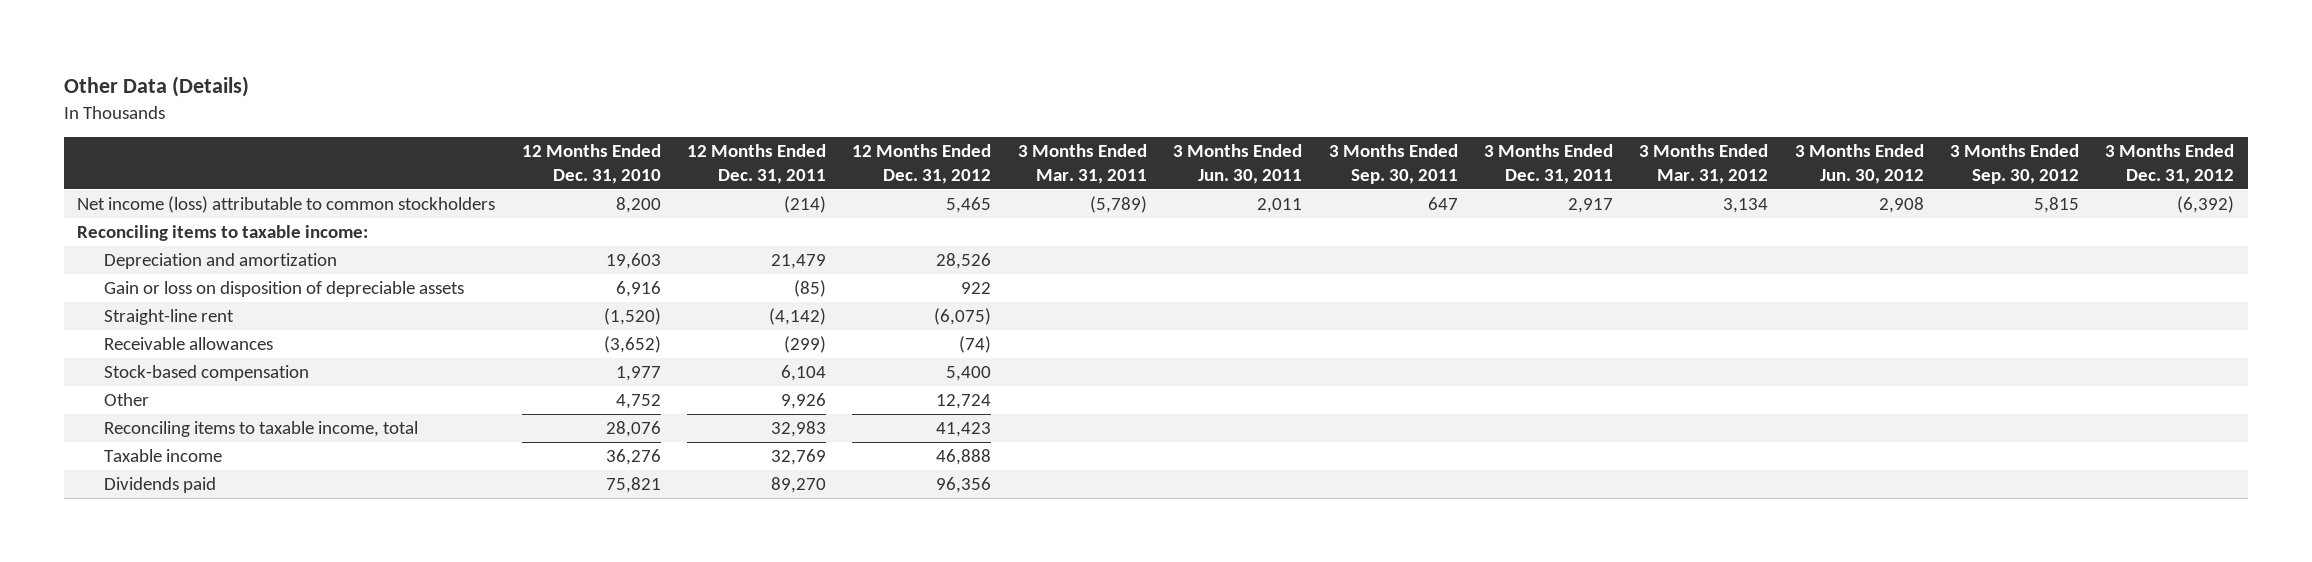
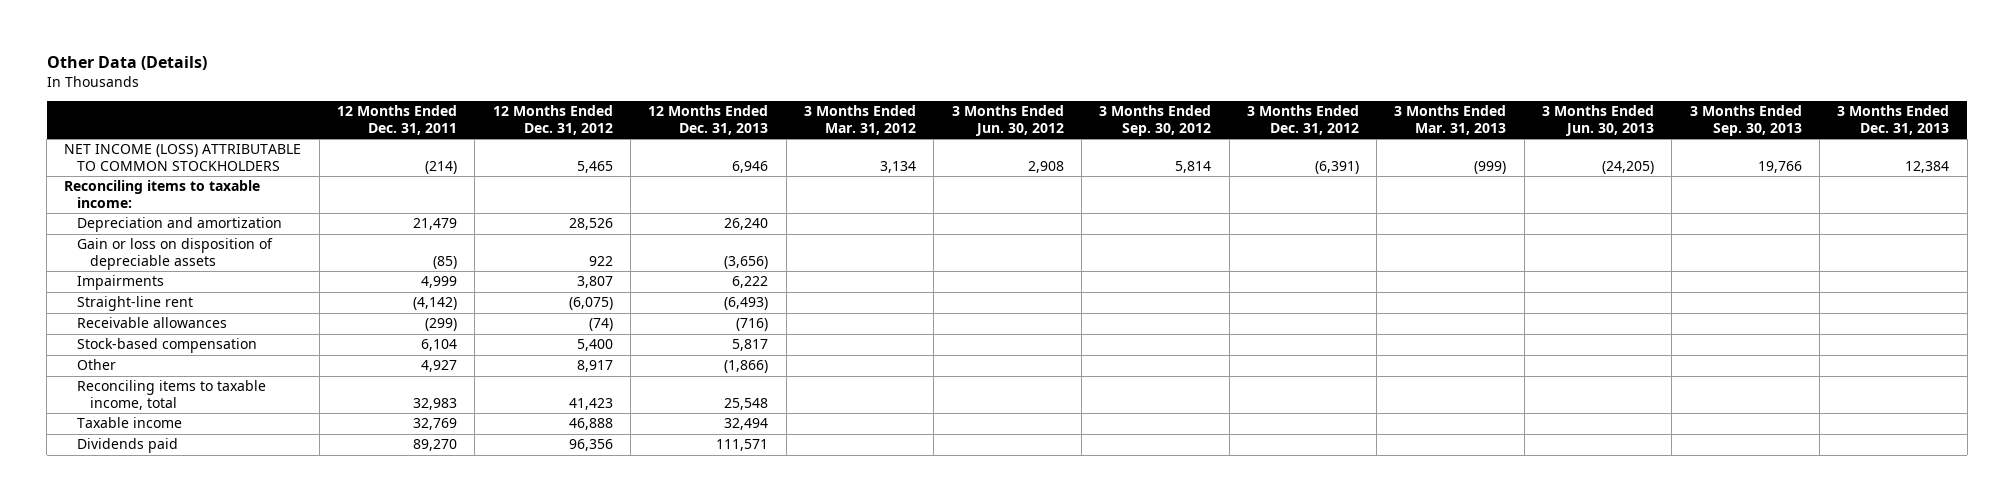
- | 12 Months Ended Dec. 31, 2010 | 12 Months Ended Dec. 31, 2011 | 12 Months Ended Dec. 31, 2012 | 3 Months Ended Mar. 31, 2011 | 3 Months Ended Jun. 30, 2011 | 3 Months Ended Sep. 30, 2011 | 3 Months Ended Dec. 31, 2011 | 3 Months Ended Mar. 31, 2012 | 3 Months Ended Jun. 30, 2012 | 3 Months Ended Sep. 30, 2012 | 3 Months Ended Dec. 31, 2012
+ | 12 Months Ended Dec. 31, 2011 | 12 Months Ended Dec. 31, 2012 | 12 Months Ended Dec. 31, 2013 | 3 Months Ended Mar. 31, 2012 | 3 Months Ended Jun. 30, 2012 | 3 Months Ended Sep. 30, 2012 | 3 Months Ended Dec. 31, 2012 | 3 Months Ended Mar. 31, 2013 | 3 Months Ended Jun. 30, 2013 | 3 Months Ended Sep. 30, 2013 | 3 Months Ended Dec. 31, 2013
- Net income (loss) attributable to common stockholders | 8,200 | (214) | 5,465 | (5,789) | 2,011 | 647 | 2,917 | 3,134 | 2,908 | 5,815 | (6,392)
+ NET INCOME (LOSS) ATTRIBUTABLE TO COMMON STOCKHOLDERS | (214) | 5,465 | 6,946 | 3,134 | 2,908 | 5,814 | (6,391) | (999) | (24,205) | 19,766 | 12,384
+ Impairments | 4,999 | 3,807 | 6,222 | | | | | | | |
- Other | 4,752 | 9,926 | 12,724 | | | | | | | |
+ Other | 4,927 | 8,917 | (1,866) | | | | | | | |

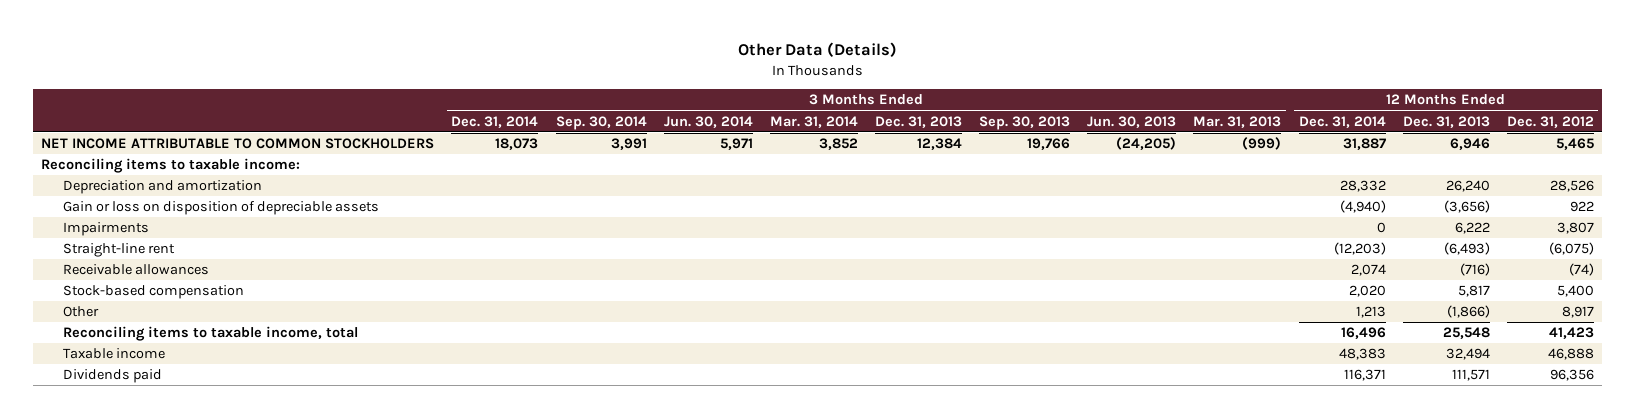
- | 12 Months Ended Dec. 31, 2011 | 12 Months Ended Dec. 31, 2012 | 12 Months Ended Dec. 31, 2013 | 3 Months Ended Mar. 31, 2012 | 3 Months Ended Jun. 30, 2012 | 3 Months Ended Sep. 30, 2012 | 3 Months Ended Dec. 31, 2012 | 3 Months Ended Mar. 31, 2013 | 3 Months Ended Jun. 30, 2013 | 3 Months Ended Sep. 30, 2013 | 3 Months Ended Dec. 31, 2013
+ | 3 Months Ended Dec. 31, 2014 | 3 Months Ended Sep. 30, 2014 | 3 Months Ended Jun. 30, 2014 | 3 Months Ended Mar. 31, 2014 | 3 Months Ended Dec. 31, 2013 | 3 Months Ended Sep. 30, 2013 | 3 Months Ended Jun. 30, 2013 | 3 Months Ended Mar. 31, 2013 | 12 Months Ended Dec. 31, 2014 | 12 Months Ended Dec. 31, 2013 | 12 Months Ended Dec. 31, 2012
- NET INCOME (LOSS) ATTRIBUTABLE TO COMMON STOCKHOLDERS | (214) | 5,465 | 6,946 | 3,134 | 2,908 | 5,814 | (6,391) | (999) | (24,205) | 19,766 | 12,384
+ NET INCOME ATTRIBUTABLE TO COMMON STOCKHOLDERS | 18,073 | 3,991 | 5,971 | 3,852 | 12,384 | 19,766 | (24,205) | (999) | 31,887 | 6,946 | 5,465

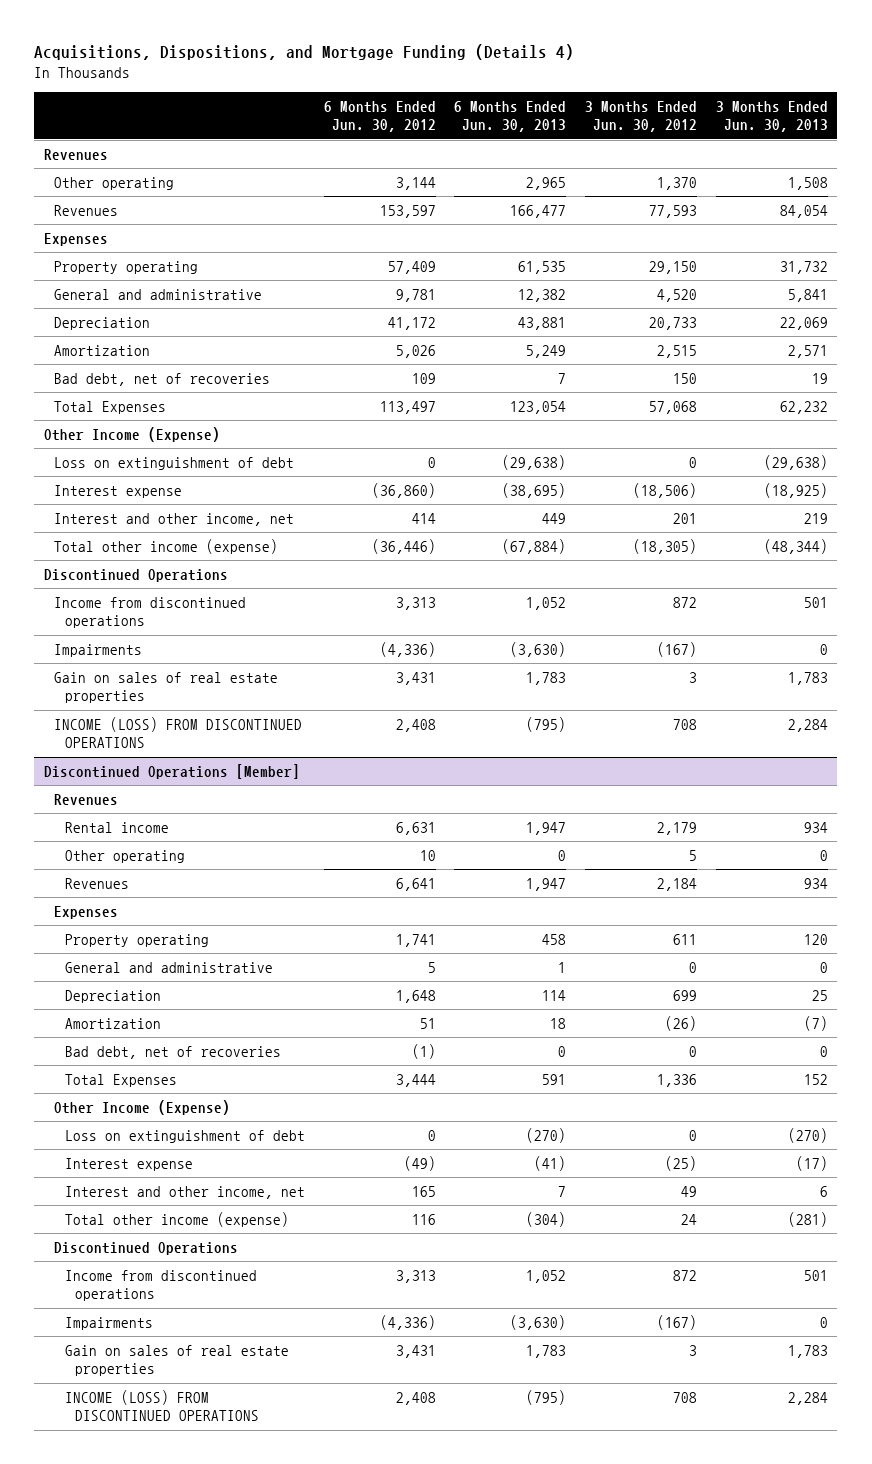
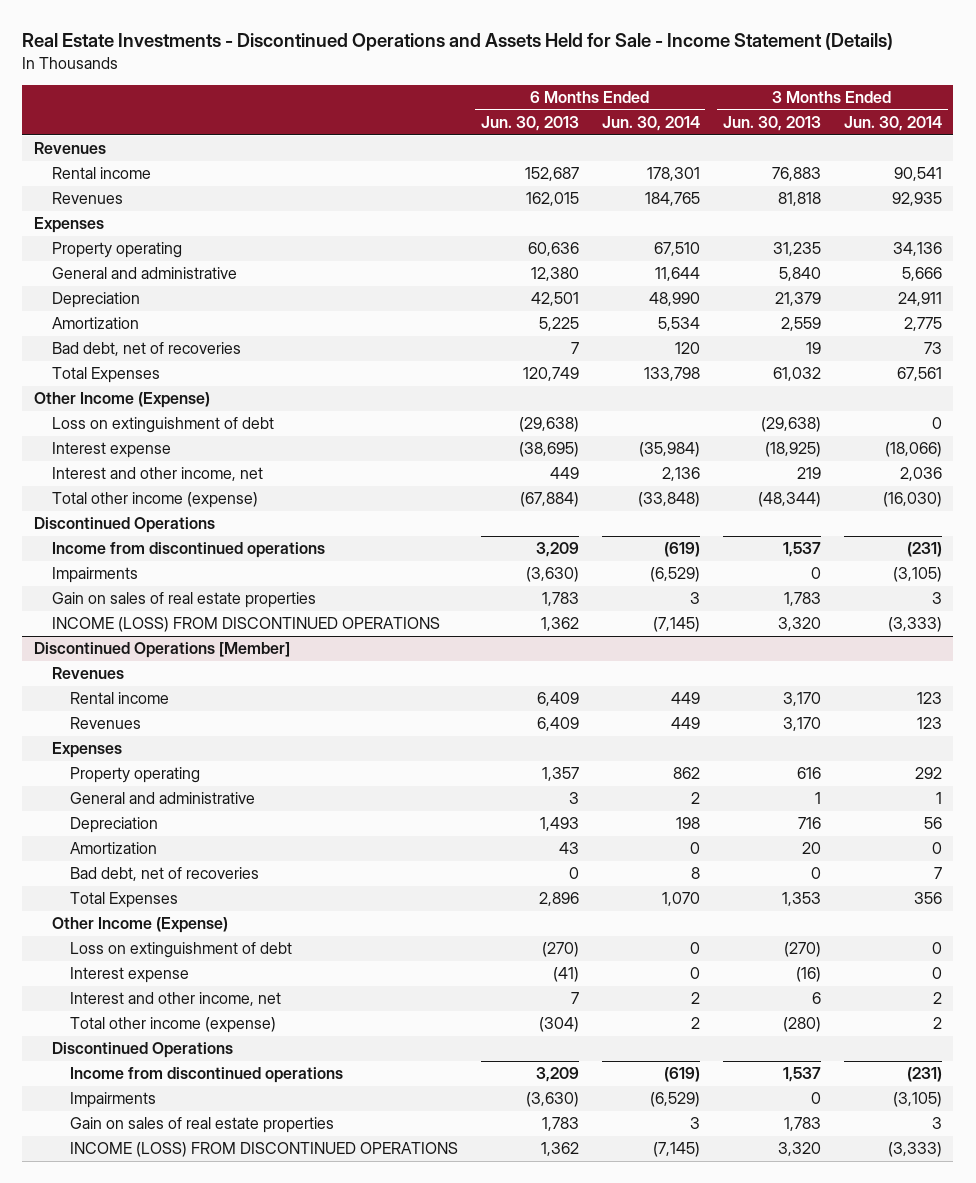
- Acquisitions, Dispositions, and Mortgage Funding (Details 4)
+ Real Estate Investments - Discontinued Operations and Assets Held for Sale - Income Statement (Details)
- | 6 Months Ended Jun. 30, 2012 | 6 Months Ended Jun. 30, 2013 | 3 Months Ended Jun. 30, 2012 | 3 Months Ended Jun. 30, 2013
+ | 6 Months Ended Jun. 30, 2013 | 6 Months Ended Jun. 30, 2014 | 3 Months Ended Jun. 30, 2013 | 3 Months Ended Jun. 30, 2014
- Other operating | 3,144 | 2,965 | 1,370 | 1,508
- Revenues | 153,597 | 166,477 | 77,593 | 84,054
+ Rental income | 152,687 | 178,301 | 76,883 | 90,541
+ Revenues | 162,015 | 184,765 | 81,818 | 92,935
- Property operating | 57,409 | 61,535 | 29,150 | 31,732
- General and administrative | 9,781 | 12,382 | 4,520 | 5,841
- Depreciation | 41,172 | 43,881 | 20,733 | 22,069
- Amortization | 5,026 | 5,249 | 2,515 | 2,571
+ Property operating | 60,636 | 67,510 | 31,235 | 34,136
+ General and administrative | 12,380 | 11,644 | 5,840 | 5,666
+ Depreciation | 42,501 | 48,990 | 21,379 | 24,911
+ Amortization | 5,225 | 5,534 | 2,559 | 2,775
- Total Expenses | 113,497 | 123,054 | 57,068 | 62,232
+ Total Expenses | 120,749 | 133,798 | 61,032 | 67,561
- Income from discontinued operations | 3,313 | 1,052 | 872 | 501
+ Income from discontinued operations | 3,209 | (619) | 1,537 | (231)
- INCOME (LOSS) FROM DISCONTINUED OPERATIONS | 2,408 | (795) | 708 | 2,284
+ INCOME (LOSS) FROM DISCONTINUED OPERATIONS | 1,362 | (7,145) | 3,320 | (3,333)
@ Discontinued Operations [Member]
- Rental income | 6,631 | 1,947 | 2,179 | 934
- Other operating | 10 | 0 | 5 | 0
- Revenues | 6,641 | 1,947 | 2,184 | 934
+ Rental income | 6,409 | 449 | 3,170 | 123
+ Revenues | 6,409 | 449 | 3,170 | 123
- Property operating | 1,741 | 458 | 611 | 120
- General and administrative | 5 | 1 | 0 | 0
- Depreciation | 1,648 | 114 | 699 | 25
- Amortization | 51 | 18 | (26) | (7)
+ Property operating | 1,357 | 862 | 616 | 292
+ General and administrative | 3 | 2 | 1 | 1
+ Depreciation | 1,493 | 198 | 716 | 56
+ Amortization | 43 | 0 | 20 | 0
- Total Expenses | 3,444 | 591 | 1,336 | 152
+ Total Expenses | 2,896 | 1,070 | 1,353 | 356
- Interest expense | (49) | (41) | (25) | (17)
+ Interest expense | (41) | 0 | (16) | 0
- Total other income (expense) | 116 | (304) | 24 | (281)
+ Total other income (expense) | (304) | 2 | (280) | 2
- Income from discontinued operations | 3,313 | 1,052 | 872 | 501
+ Income from discontinued operations | 3,209 | (619) | 1,537 | (231)
- INCOME (LOSS) FROM DISCONTINUED OPERATIONS | 2,408 | (795) | 708 | 2,284
+ INCOME (LOSS) FROM DISCONTINUED OPERATIONS | 1,362 | (7,145) | 3,320 | (3,333)

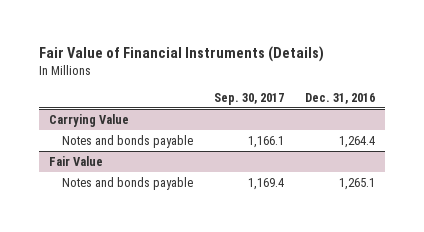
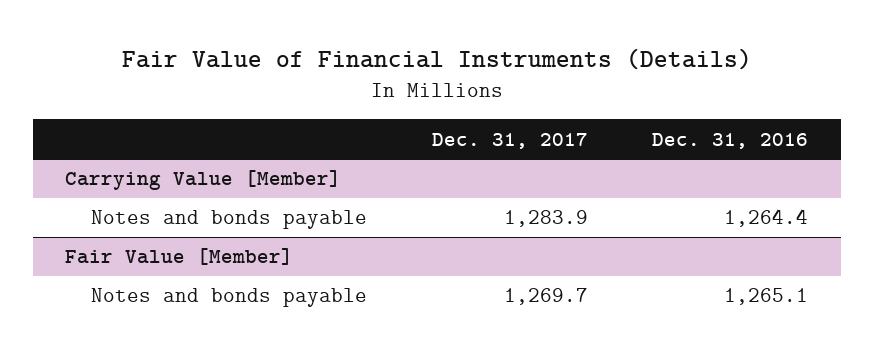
- | Sep. 30, 2017 | Dec. 31, 2016
+ | Dec. 31, 2017 | Dec. 31, 2016
- Carrying Value
+ Carrying Value [Member]
- Fair Value
+ Fair Value [Member]

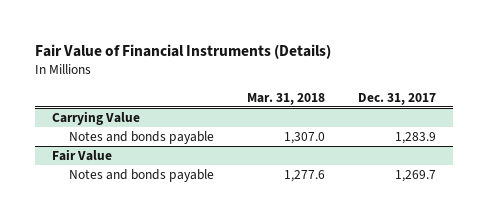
- | Dec. 31, 2017 | Dec. 31, 2016
+ | Mar. 31, 2018 | Dec. 31, 2017
- Carrying Value [Member]
+ Carrying Value
- Fair Value [Member]
+ Fair Value

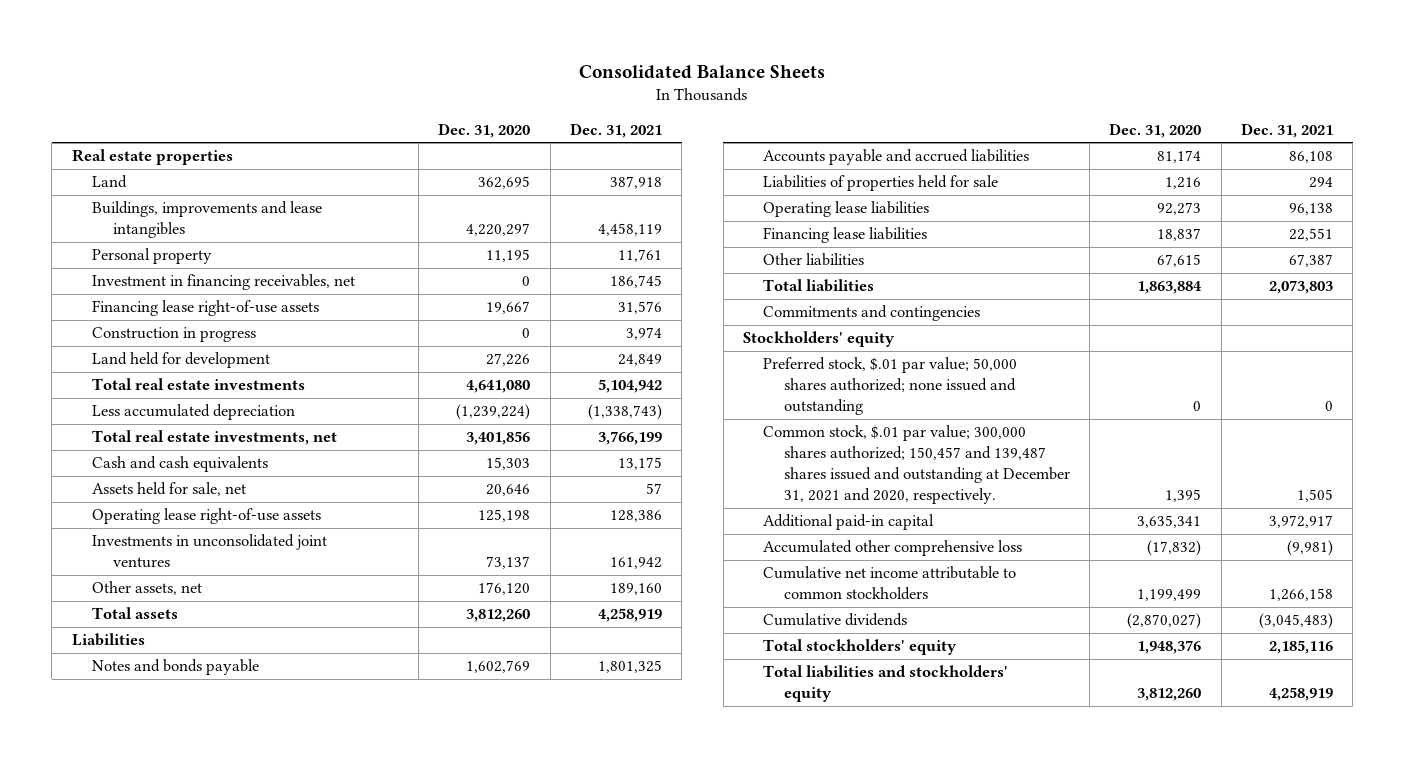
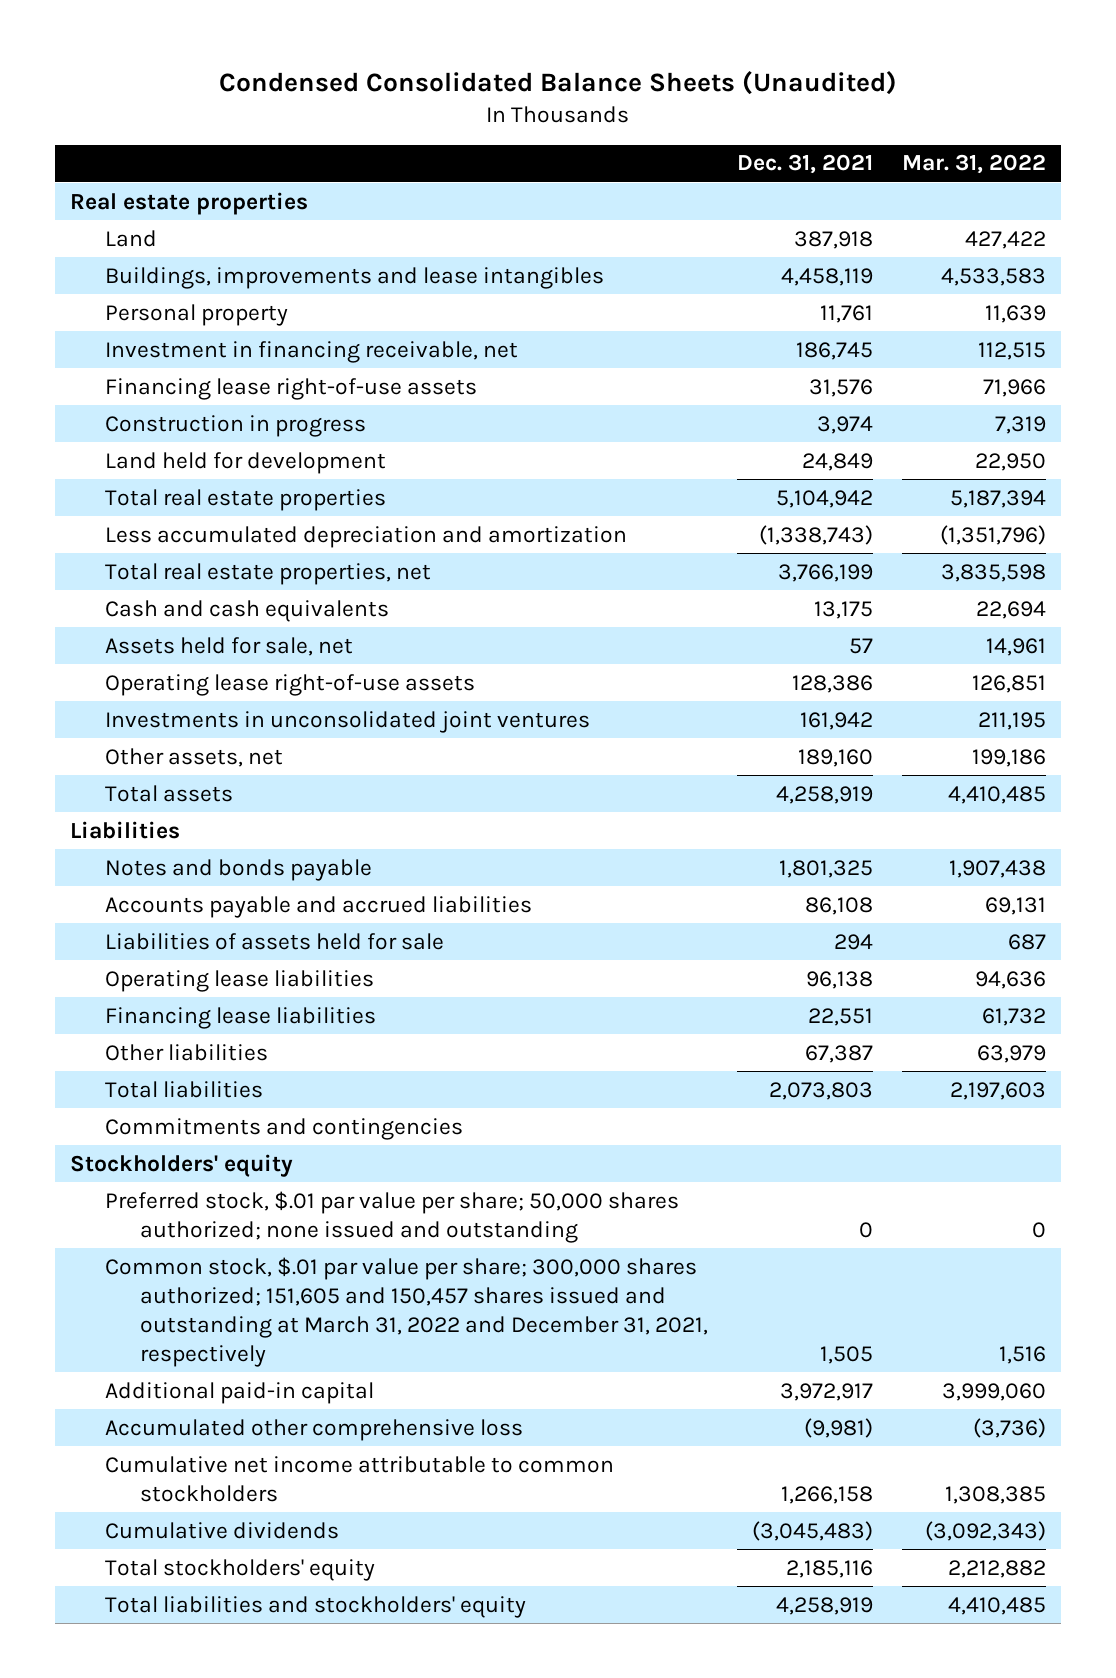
- Consolidated Balance Sheets
+ Condensed Consolidated Balance Sheets (Unaudited)
- | Dec. 31, 2020 | Dec. 31, 2021
+ | Dec. 31, 2021 | Mar. 31, 2022
- Investment in financing receivables, net | 0 | 186,745
+ Investment in financing receivable, net | 186,745 | 112,515
- Total real estate investments | 4,641,080 | 5,104,942
- Less accumulated depreciation | (1,239,224) | (1,338,743)
- Total real estate investments, net | 3,401,856 | 3,766,199
+ Total real estate properties | 5,104,942 | 5,187,394
+ Less accumulated depreciation and amortization | (1,338,743) | (1,351,796)
+ Total real estate properties, net | 3,766,199 | 3,835,598
- Liabilities of properties held for sale | 1,216 | 294
+ Liabilities of assets held for sale | 294 | 687
- Preferred stock, $.01 par value; 50,000 shares authorized; none issued and outstanding | 0 | 0
- Common stock, $.01 par value; 300,000 shares authorized; 150,457 and 139,487 shares issued and outstanding at December 31, 2021 and 2020, respectively. | 1,395 | 1,505
+ Preferred stock, $.01 par value per share; 50,000 shares authorized; none issued and outstanding | 0 | 0
+ Common stock, $.01 par value per share; 300,000 shares authorized; 151,605 and 150,457 shares issued and outstanding at March 31, 2022 and December 31, 2021, respectively | 1,505 | 1,516

